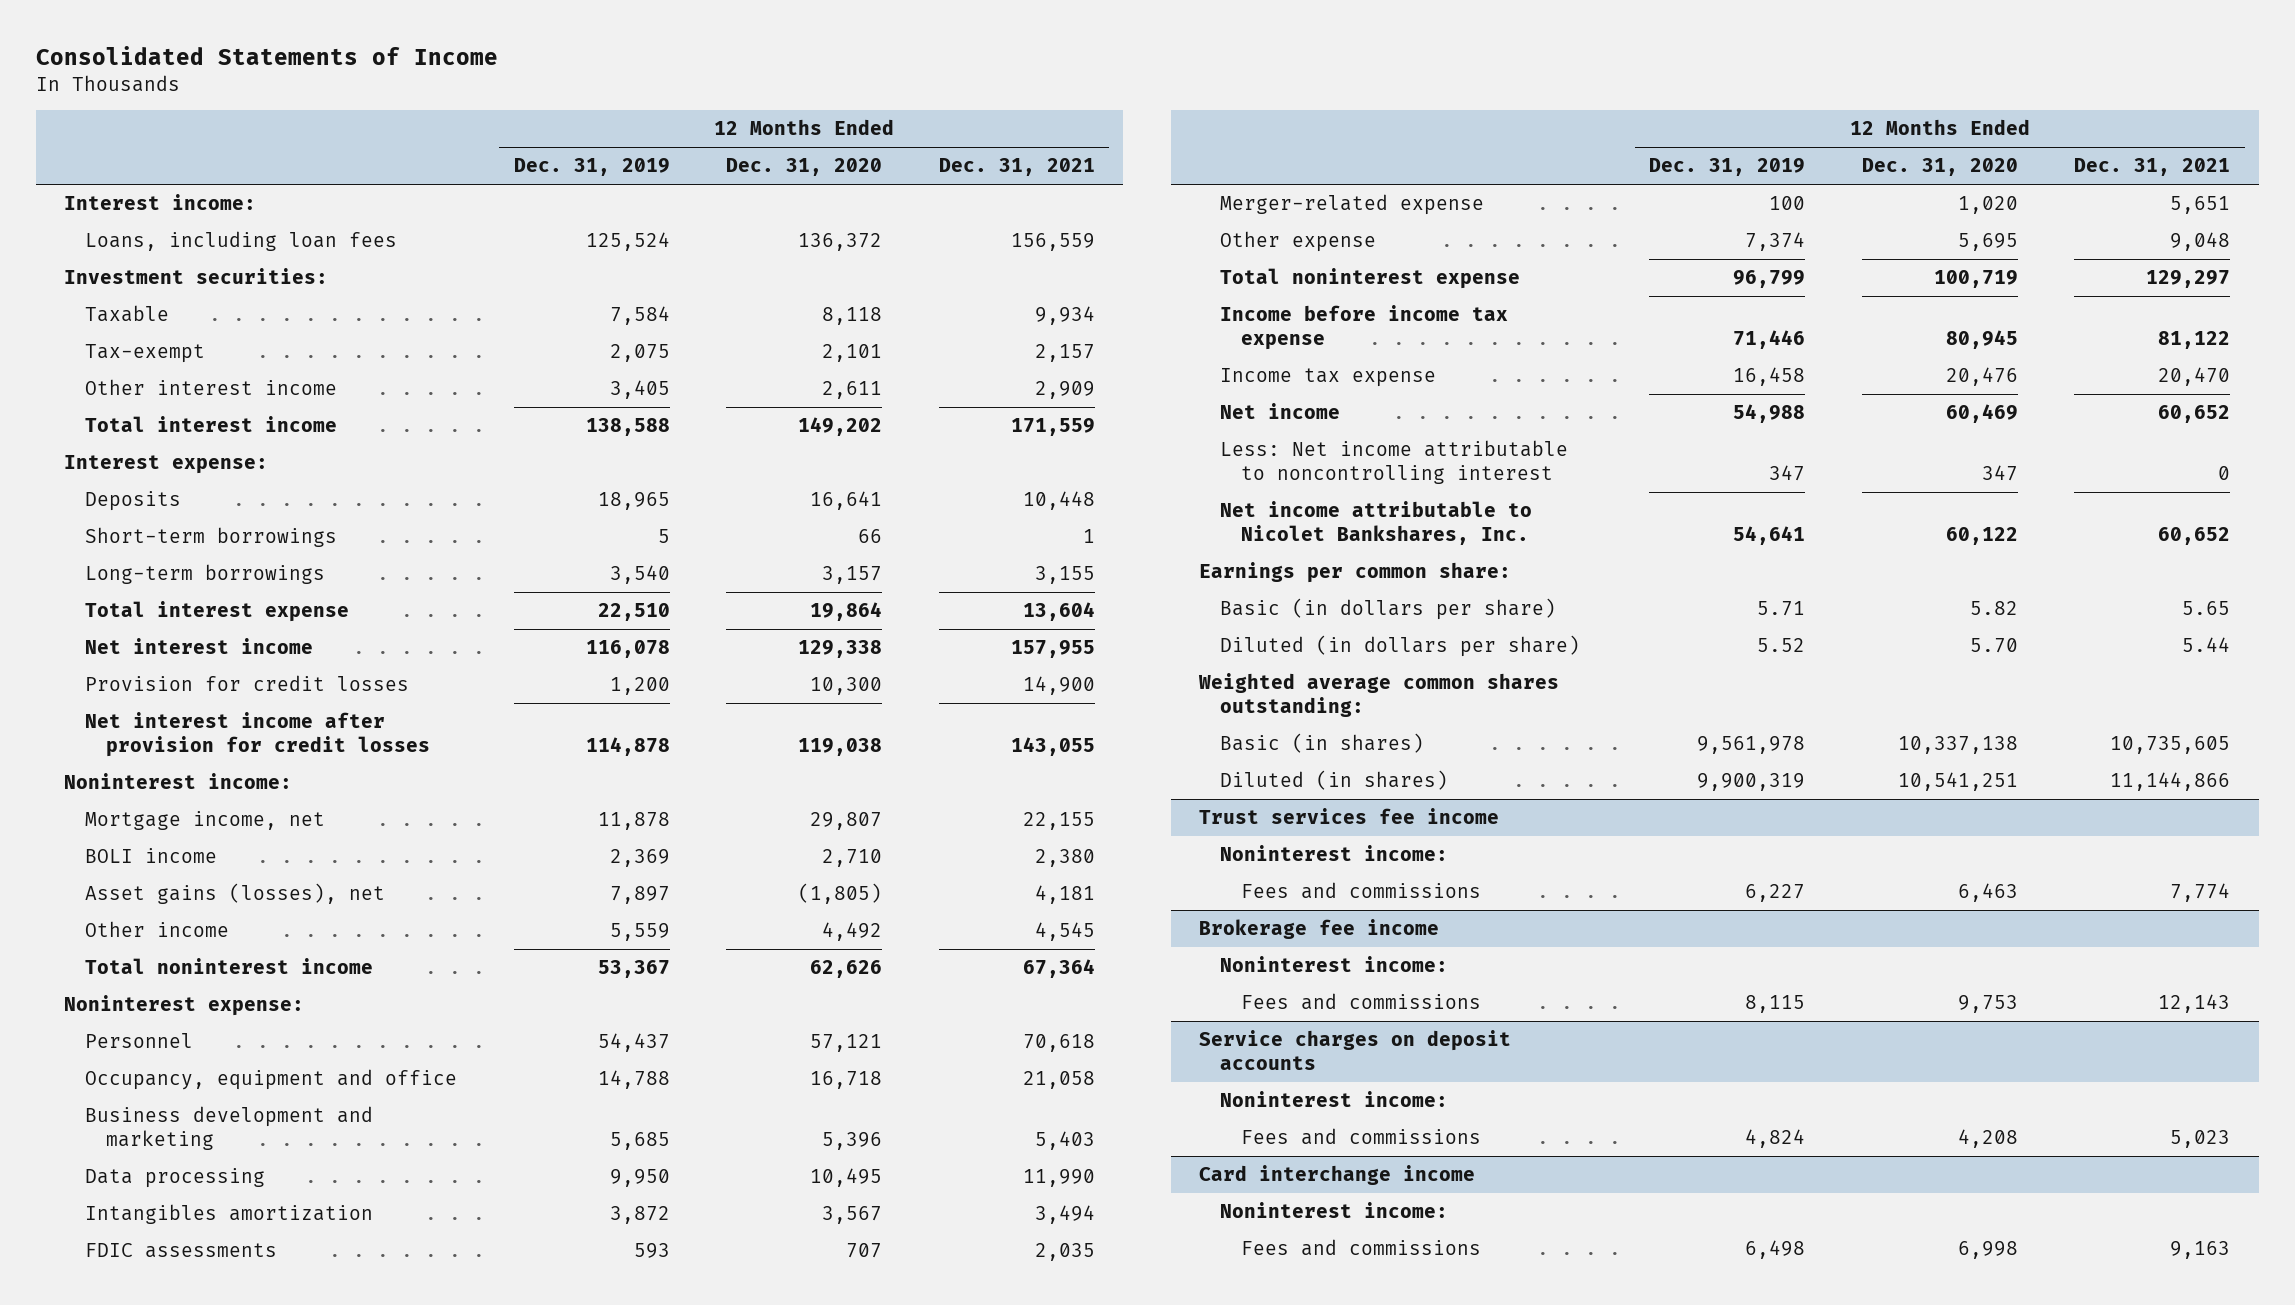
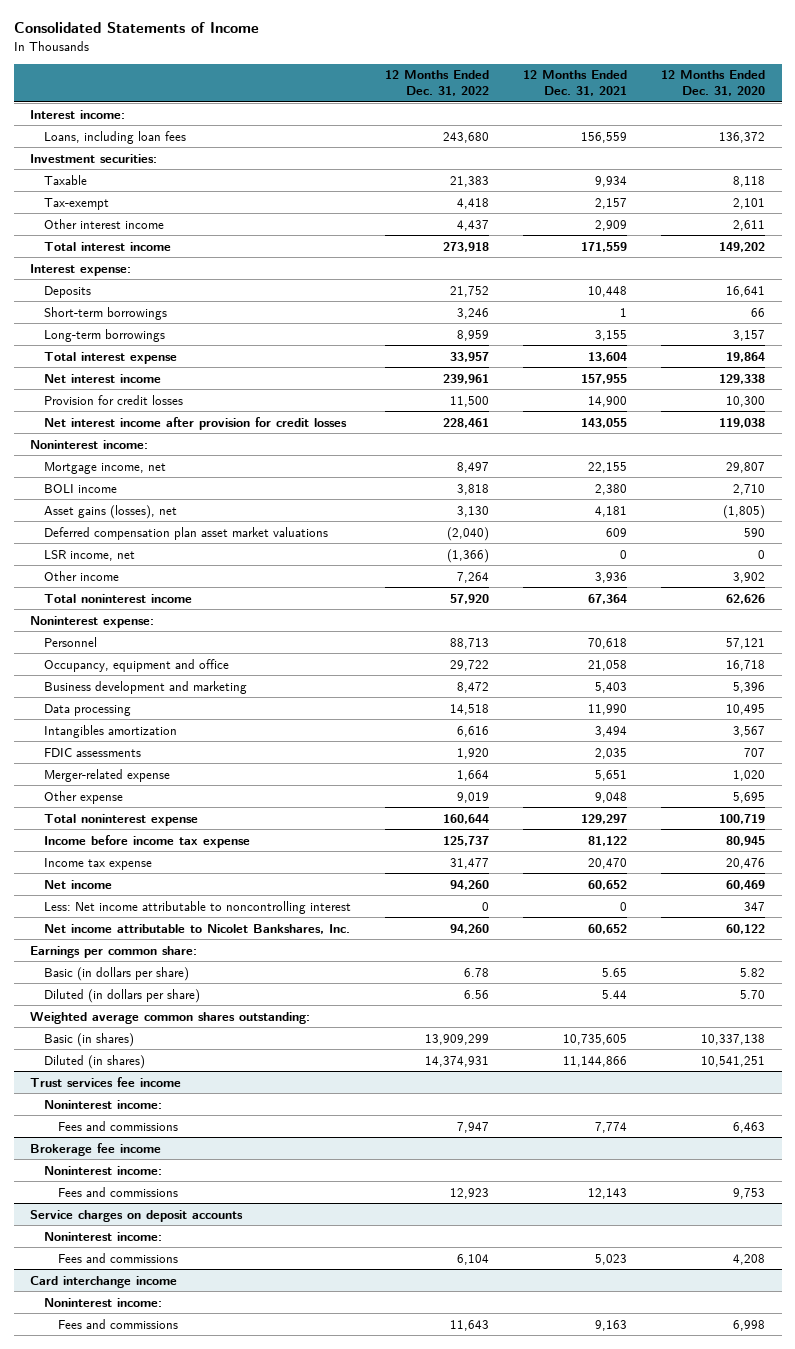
- | 12 Months Ended Dec. 31, 2019 | 12 Months Ended Dec. 31, 2020 | 12 Months Ended Dec. 31, 2021
+ | 12 Months Ended Dec. 31, 2022 | 12 Months Ended Dec. 31, 2021 | 12 Months Ended Dec. 31, 2020
- Other income | 5,559 | 4,492 | 4,545
+ Deferred compensation plan asset market valuations | (2,040) | 609 | 590
+ LSR income, net | (1,366) | 0 | 0
+ Other income | 7,264 | 3,936 | 3,902

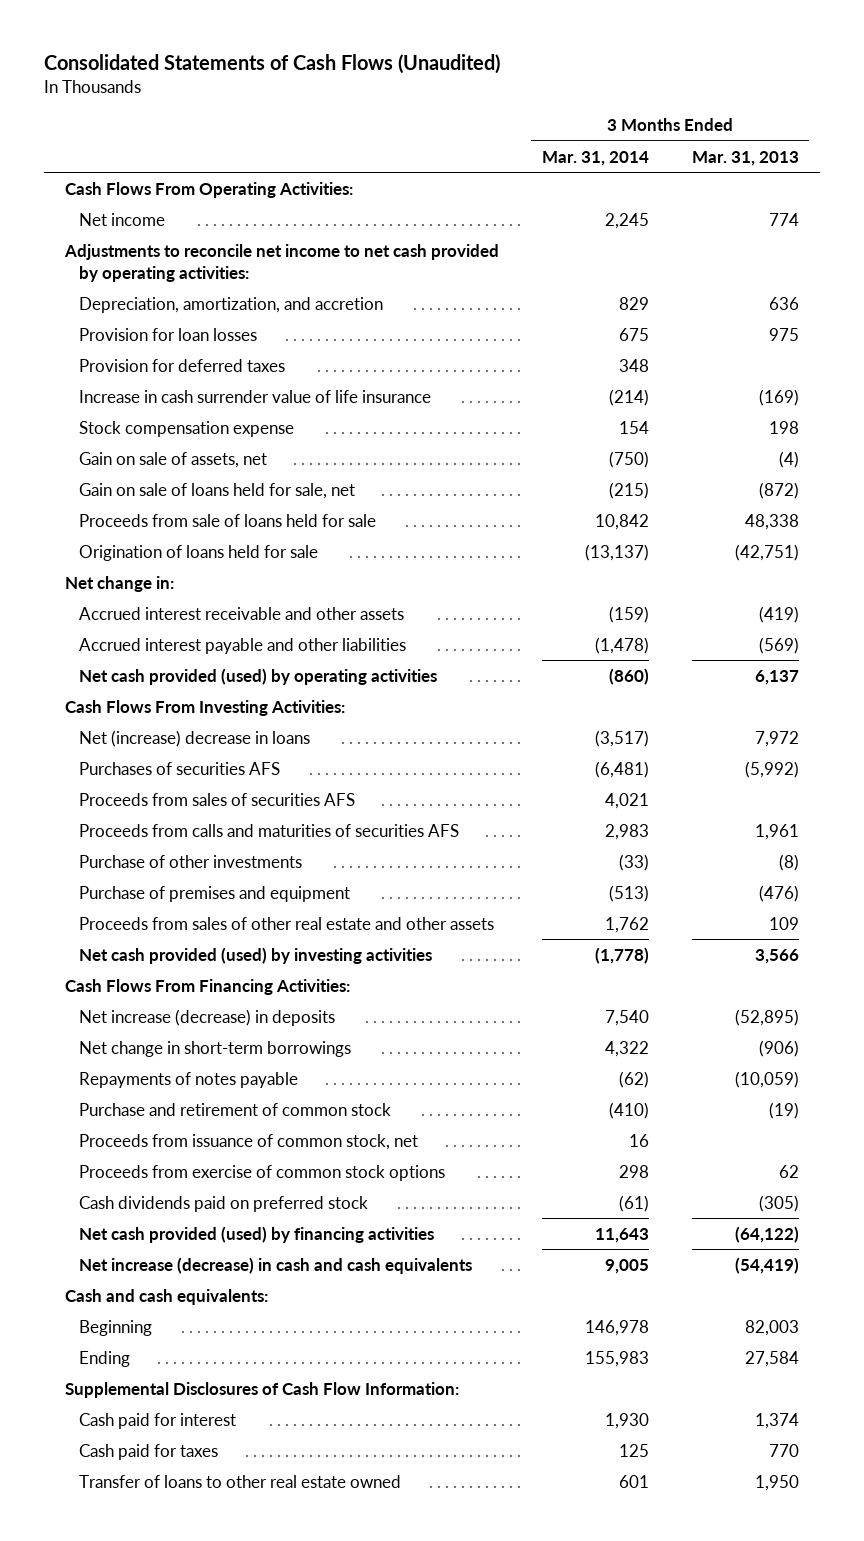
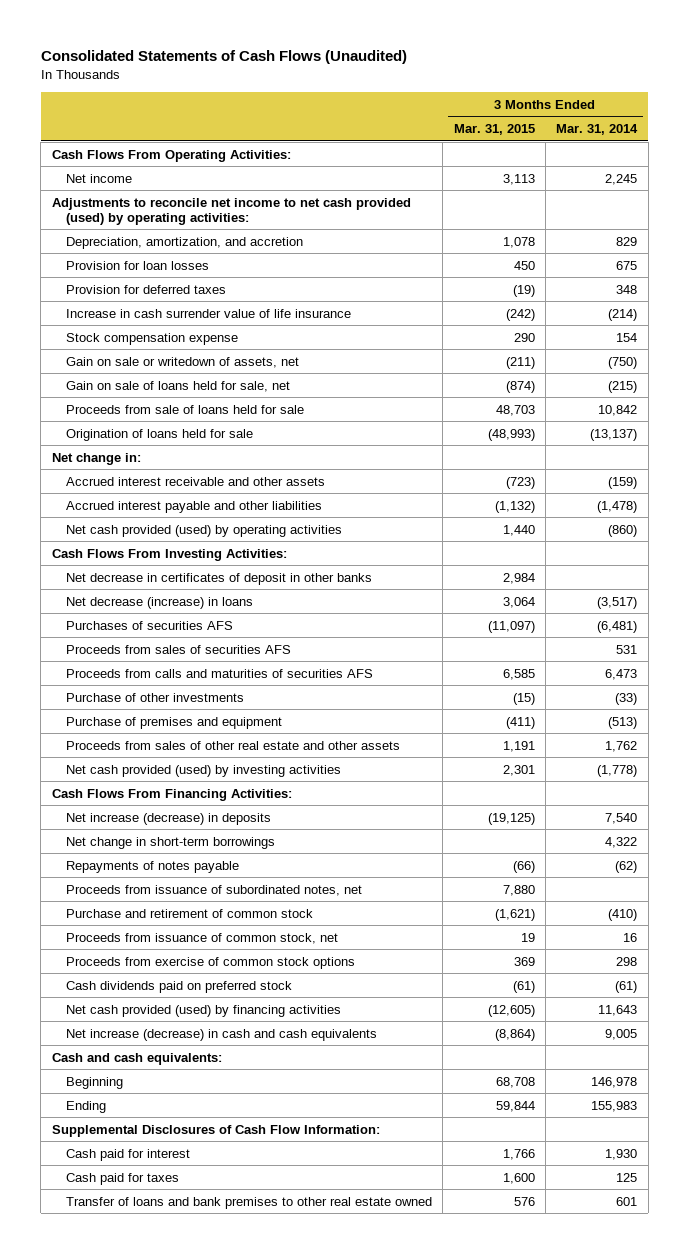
- | 3 Months Ended Mar. 31, 2014 | 3 Months Ended Mar. 31, 2013
+ | 3 Months Ended Mar. 31, 2015 | 3 Months Ended Mar. 31, 2014
- Adjustments to reconcile net income to net cash provided by operating activities:
+ Adjustments to reconcile net income to net cash provided (used) by operating activities:
- Gain on sale of assets, net | (750) | (4)
+ Gain on sale or writedown of assets, net | (211) | (750)
- Net (increase) decrease in loans | (3,517) | 7,972
+ Net decrease in certificates of deposit in other banks | 2,984 |
+ Net decrease (increase) in loans | 3,064 | (3,517)
- Proceeds from sales of securities AFS | 4,021 |
- Proceeds from calls and maturities of securities AFS | 2,983 | 1,961
+ Proceeds from sales of securities AFS | | 531
+ Proceeds from calls and maturities of securities AFS | 6,585 | 6,473
+ Proceeds from issuance of subordinated notes, net | 7,880 |
- Transfer of loans to other real estate owned | 601 | 1,950
+ Transfer of loans and bank premises to other real estate owned | 576 | 601

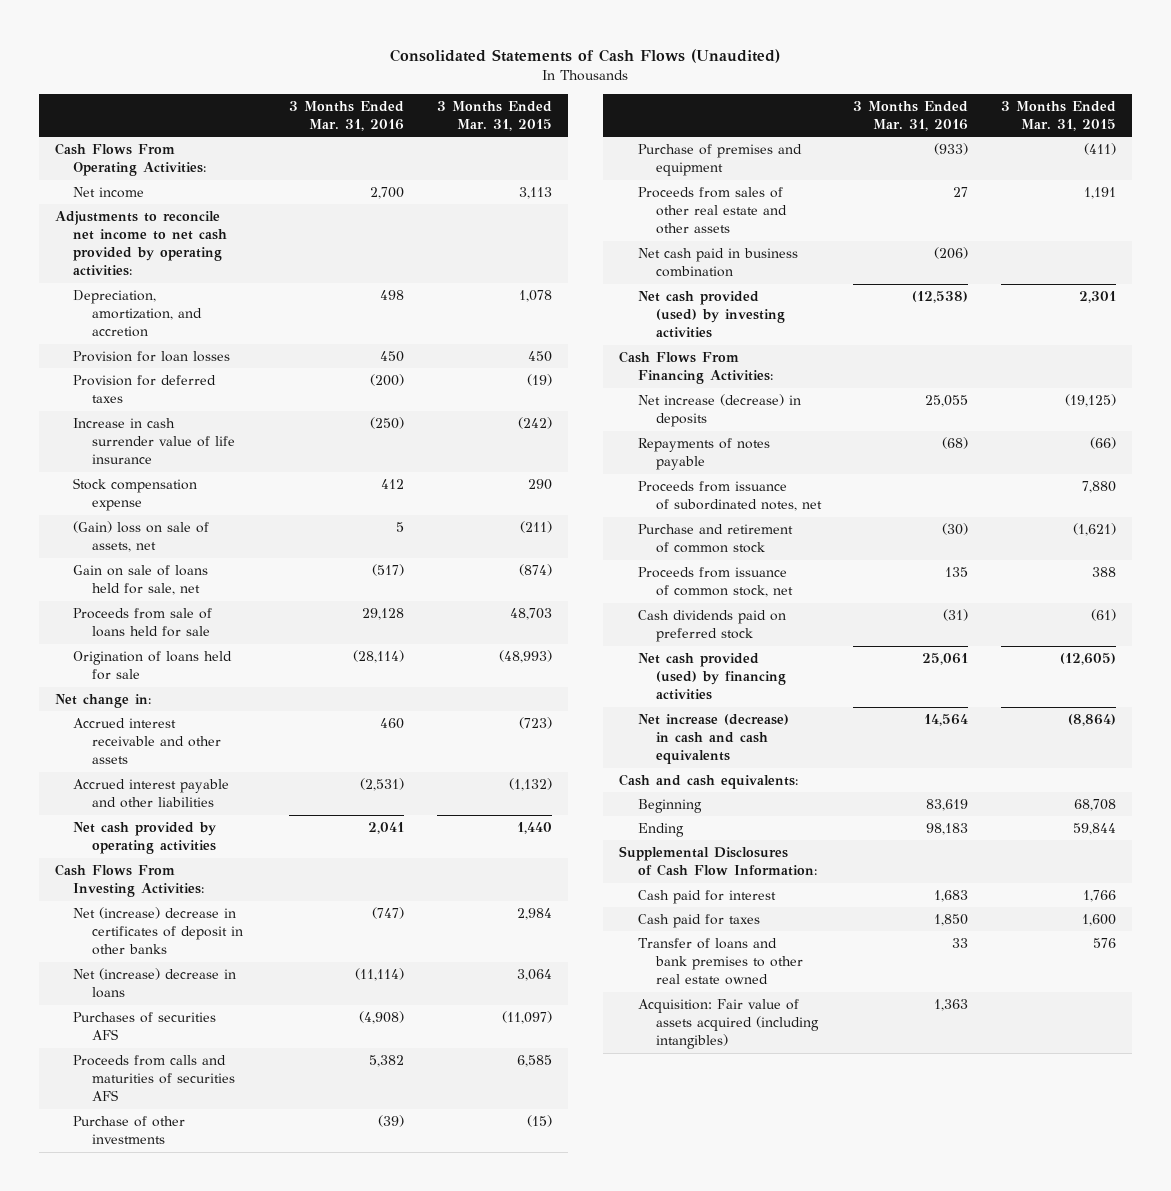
- | 3 Months Ended Mar. 31, 2015 | 3 Months Ended Mar. 31, 2014
+ | 3 Months Ended Mar. 31, 2016 | 3 Months Ended Mar. 31, 2015
- Adjustments to reconcile net income to net cash provided (used) by operating activities:
+ Adjustments to reconcile net income to net cash provided by operating activities:
- Gain on sale or writedown of assets, net | (211) | (750)
+ (Gain) loss on sale of assets, net | 5 | (211)
- Net cash provided (used) by operating activities | 1,440 | (860)
+ Net cash provided by operating activities | 2,041 | 1,440
- Net decrease in certificates of deposit in other banks | 2,984 |
- Net decrease (increase) in loans | 3,064 | (3,517)
+ Net (increase) decrease in certificates of deposit in other banks | (747) | 2,984
+ Net (increase) decrease in loans | (11,114) | 3,064
- Proceeds from sales of securities AFS | | 531
+ Net cash paid in business combination | (206) |
- Net change in short-term borrowings | | 4,322
- Proceeds from issuance of common stock, net | 19 | 16
- Proceeds from exercise of common stock options | 369 | 298
+ Proceeds from issuance of common stock, net | 135 | 388
+ Acquisition: Fair value of assets acquired (including intangibles) | 1,363 |

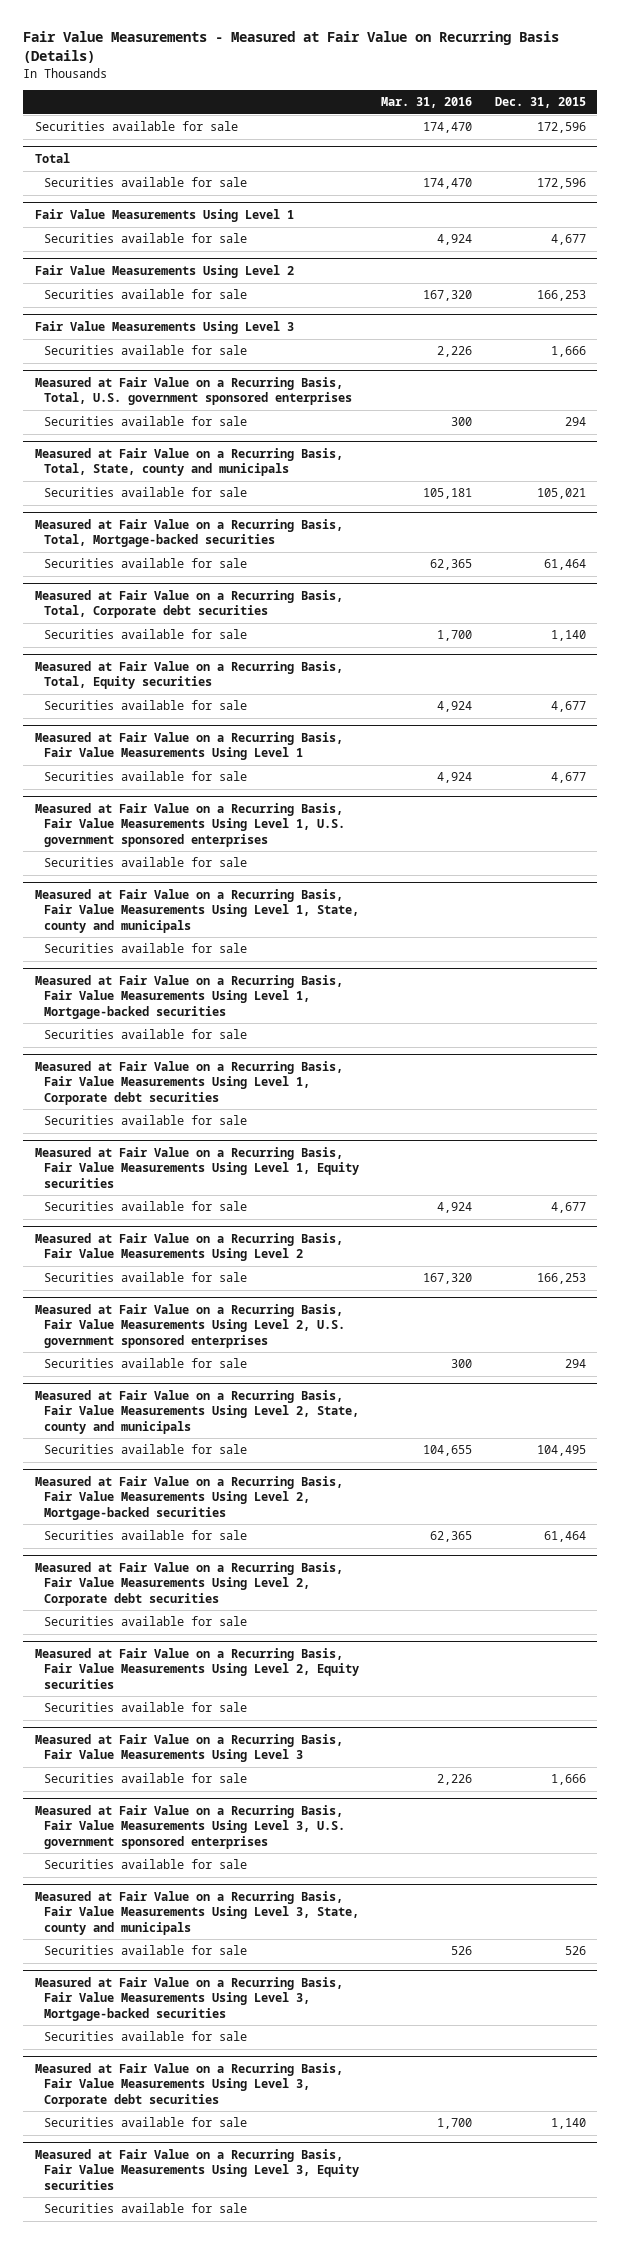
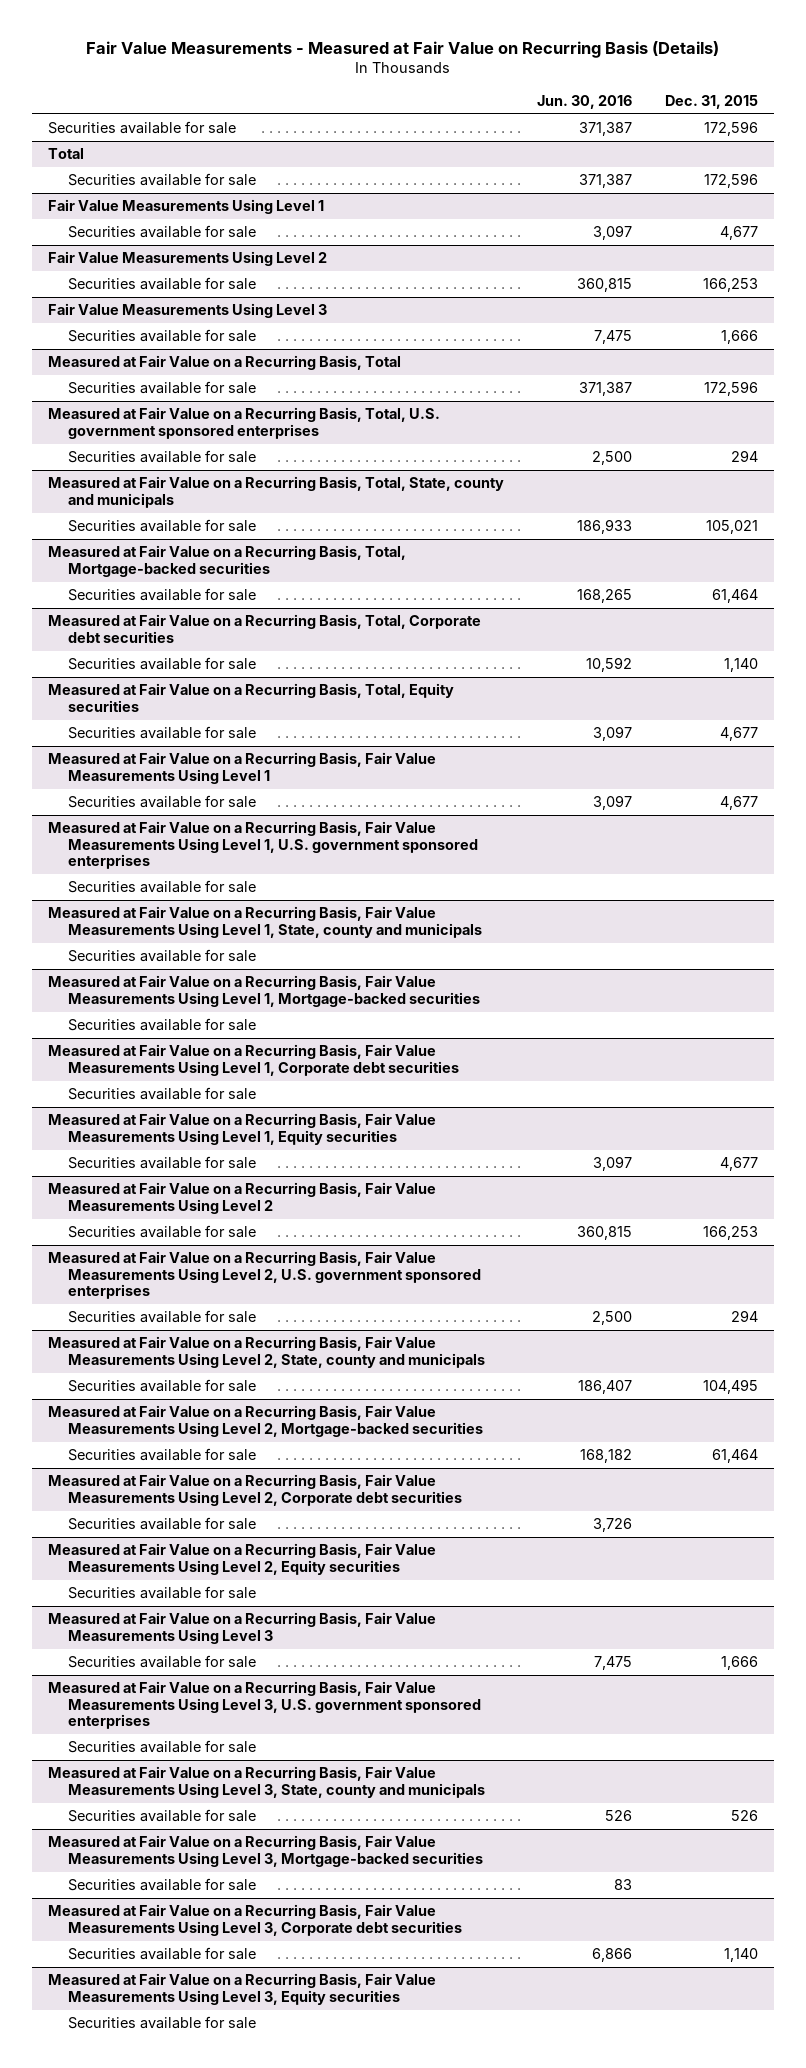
- | Mar. 31, 2016 | Dec. 31, 2015
+ | Jun. 30, 2016 | Dec. 31, 2015
+ Measured at Fair Value on a Recurring Basis, Total
+ Securities available for sale | 371,387 | 172,596

